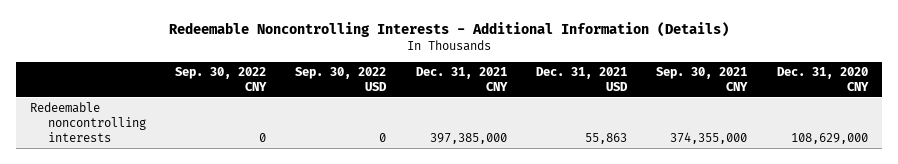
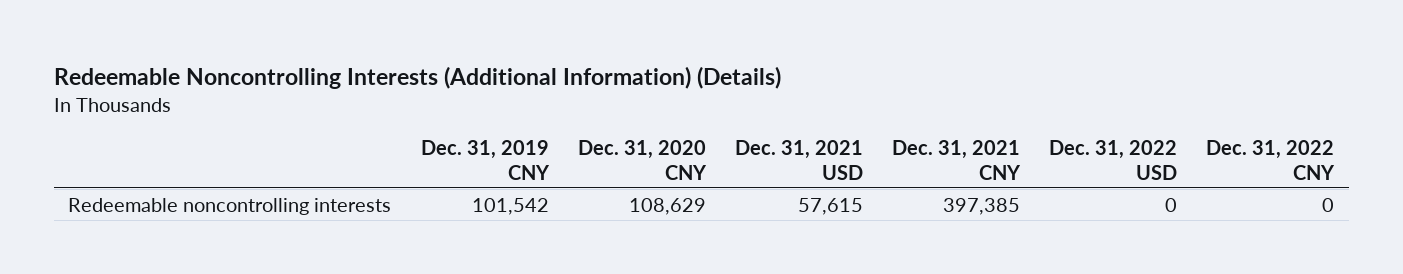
- Redeemable Noncontrolling Interests - Additional Information (Details)
+ Redeemable Noncontrolling Interests (Additional Information) (Details)
- | Sep. 30, 2022 CNY | Sep. 30, 2022 USD | Dec. 31, 2021 CNY | Dec. 31, 2021 USD | Sep. 30, 2021 CNY | Dec. 31, 2020 CNY
+ | Dec. 31, 2019 CNY | Dec. 31, 2020 CNY | Dec. 31, 2021 USD | Dec. 31, 2021 CNY | Dec. 31, 2022 USD | Dec. 31, 2022 CNY
- Redeemable noncontrolling interests | 0 | 0 | 397,385,000 | 55,863 | 374,355,000 | 108,629,000
+ Redeemable noncontrolling interests | 101,542 | 108,629 | 57,615 | 397,385 | 0 | 0

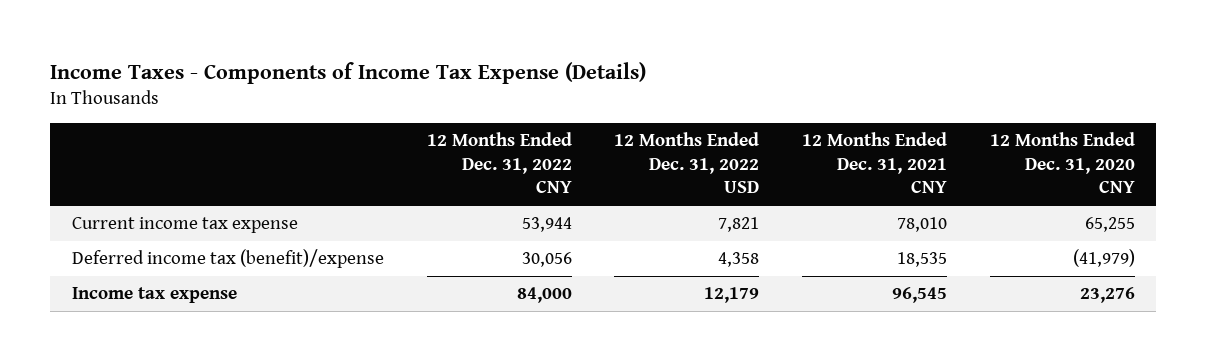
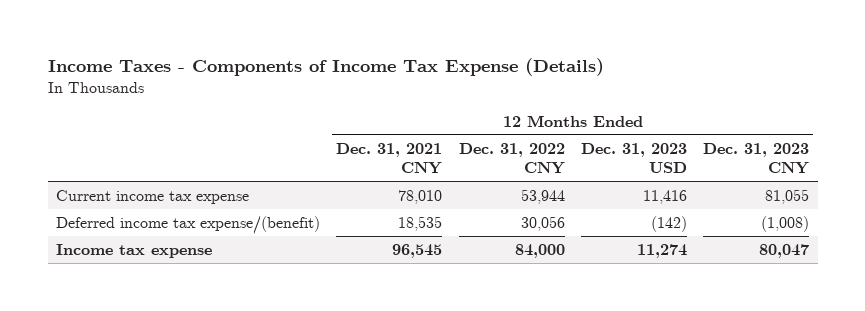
- | 12 Months Ended Dec. 31, 2022 CNY | 12 Months Ended Dec. 31, 2022 USD | 12 Months Ended Dec. 31, 2021 CNY | 12 Months Ended Dec. 31, 2020 CNY
+ | 12 Months Ended Dec. 31, 2021 CNY | 12 Months Ended Dec. 31, 2022 CNY | 12 Months Ended Dec. 31, 2023 USD | 12 Months Ended Dec. 31, 2023 CNY
- Deferred income tax (benefit)/expense | 30,056 | 4,358 | 18,535 | (41,979)
+ Deferred income tax expense/(benefit) | 18,535 | 30,056 | (142) | (1,008)

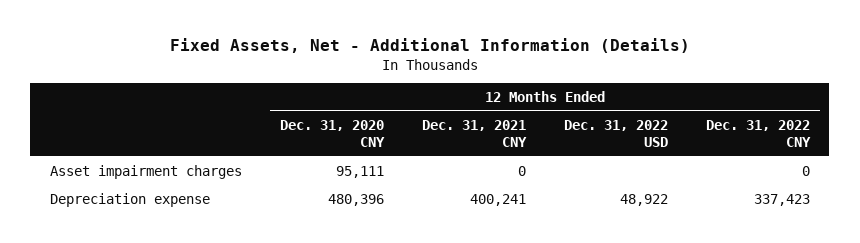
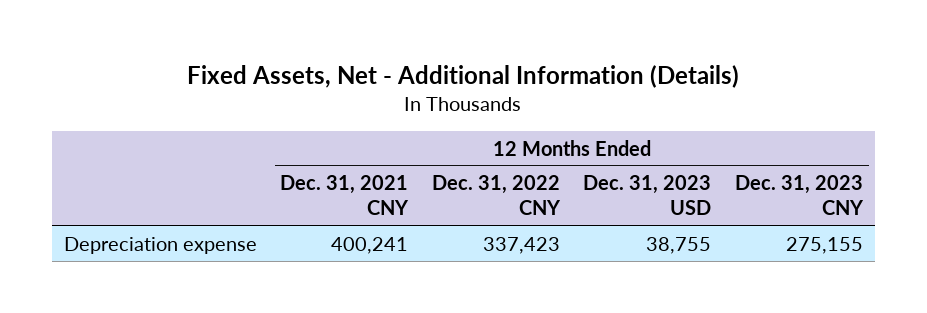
- | 12 Months Ended Dec. 31, 2020 CNY | 12 Months Ended Dec. 31, 2021 CNY | 12 Months Ended Dec. 31, 2022 USD | 12 Months Ended Dec. 31, 2022 CNY
+ | 12 Months Ended Dec. 31, 2021 CNY | 12 Months Ended Dec. 31, 2022 CNY | 12 Months Ended Dec. 31, 2023 USD | 12 Months Ended Dec. 31, 2023 CNY
- Asset impairment charges | 95,111 | 0 | | 0

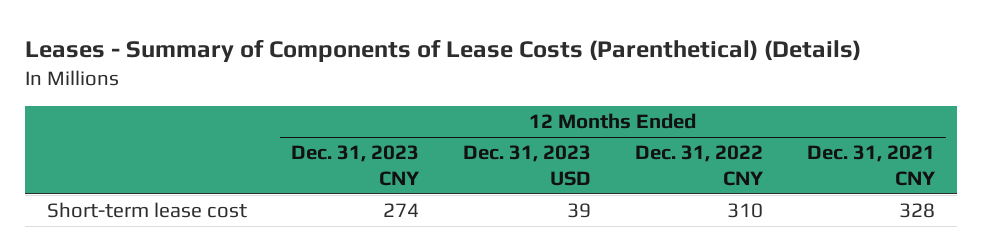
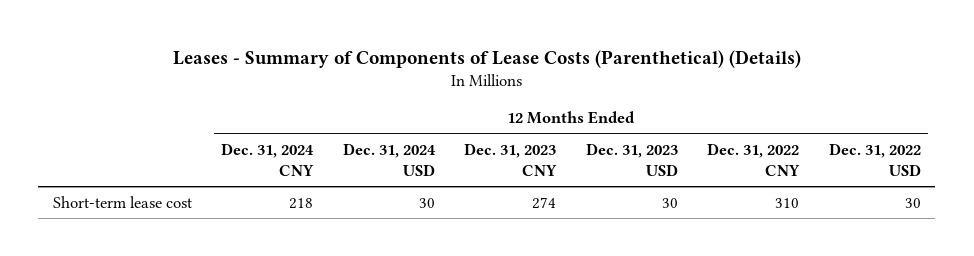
- | 12 Months Ended Dec. 31, 2023 CNY | 12 Months Ended Dec. 31, 2023 USD | 12 Months Ended Dec. 31, 2022 CNY | 12 Months Ended Dec. 31, 2021 CNY
+ | 12 Months Ended Dec. 31, 2024 CNY | 12 Months Ended Dec. 31, 2024 USD | 12 Months Ended Dec. 31, 2023 CNY | 12 Months Ended Dec. 31, 2023 USD | 12 Months Ended Dec. 31, 2022 CNY | 12 Months Ended Dec. 31, 2022 USD
- Short-term lease cost | 274 | 39 | 310 | 328
+ Short-term lease cost | 218 | 30 | 274 | 30 | 310 | 30

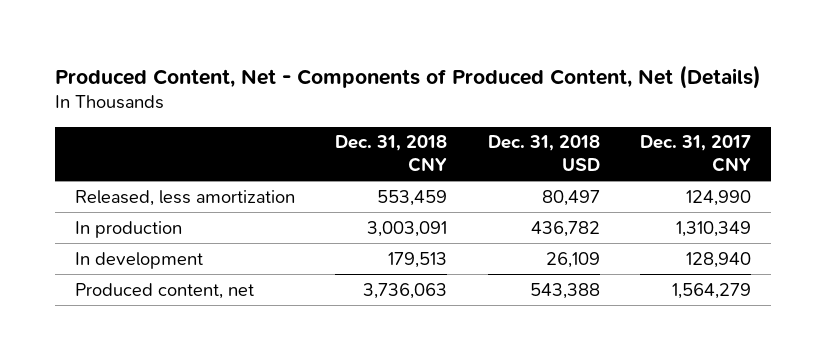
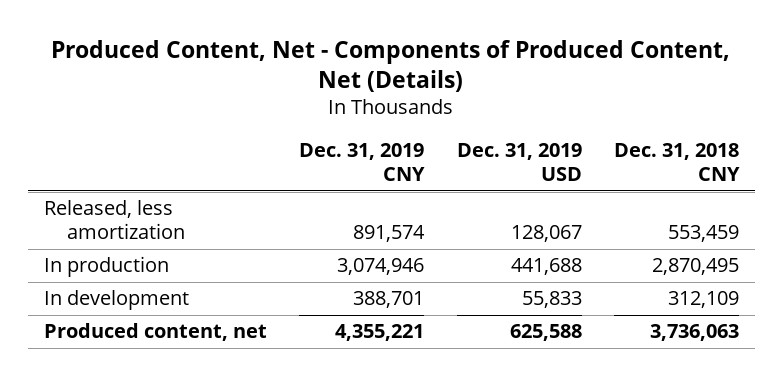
- | Dec. 31, 2018 CNY | Dec. 31, 2018 USD | Dec. 31, 2017 CNY
+ | Dec. 31, 2019 CNY | Dec. 31, 2019 USD | Dec. 31, 2018 CNY
- In production | 3,003,091 | 436,782 | 1,310,349
- In development | 179,513 | 26,109 | 128,940
+ In production | 3,074,946 | 441,688 | 2,870,495
+ In development | 388,701 | 55,833 | 312,109

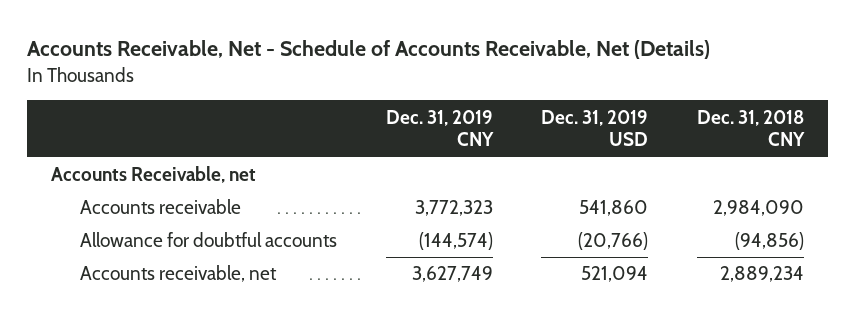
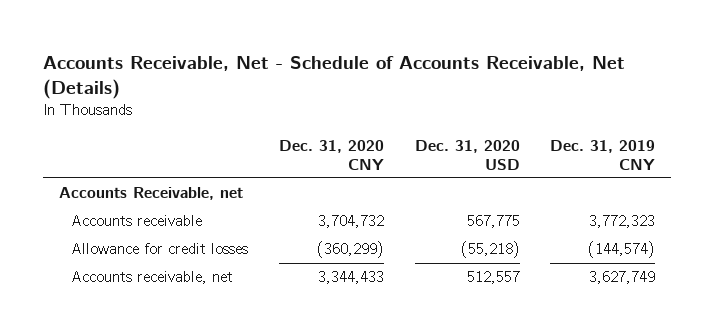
- | Dec. 31, 2019 CNY | Dec. 31, 2019 USD | Dec. 31, 2018 CNY
+ | Dec. 31, 2020 CNY | Dec. 31, 2020 USD | Dec. 31, 2019 CNY
- Allowance for doubtful accounts | (144,574) | (20,766) | (94,856)
+ Allowance for credit losses | (360,299) | (55,218) | (144,574)

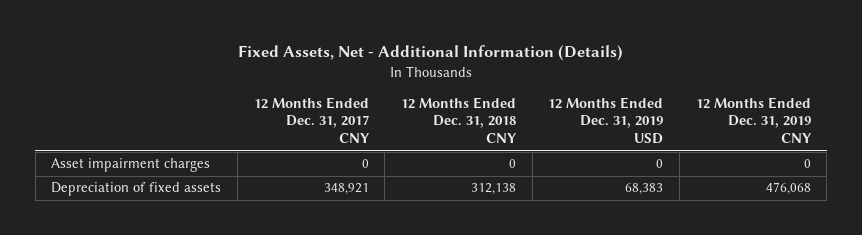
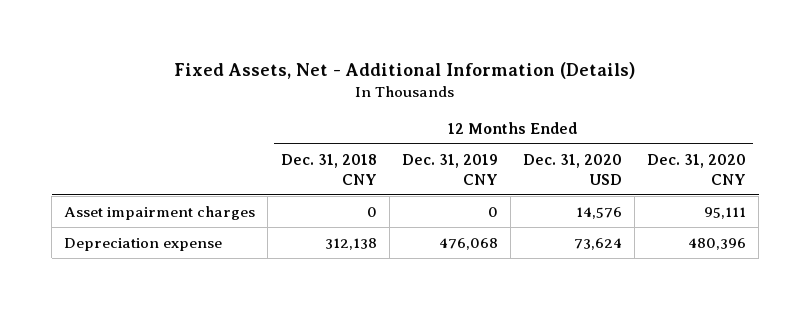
- | 12 Months Ended Dec. 31, 2017 CNY | 12 Months Ended Dec. 31, 2018 CNY | 12 Months Ended Dec. 31, 2019 USD | 12 Months Ended Dec. 31, 2019 CNY
+ | 12 Months Ended Dec. 31, 2018 CNY | 12 Months Ended Dec. 31, 2019 CNY | 12 Months Ended Dec. 31, 2020 USD | 12 Months Ended Dec. 31, 2020 CNY
- Depreciation of fixed assets | 348,921 | 312,138 | 68,383 | 476,068
+ Depreciation expense | 312,138 | 476,068 | 73,624 | 480,396

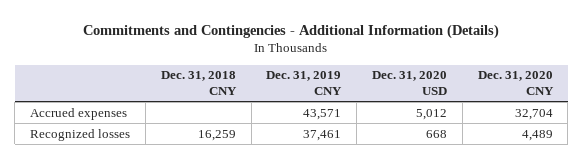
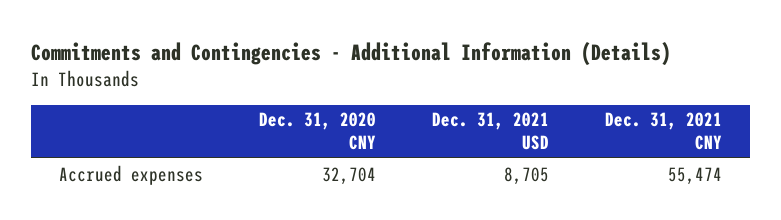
- | Dec. 31, 2018 CNY | Dec. 31, 2019 CNY | Dec. 31, 2020 USD | Dec. 31, 2020 CNY
+ | Dec. 31, 2020 CNY | Dec. 31, 2021 USD | Dec. 31, 2021 CNY
- Recognized losses | 16,259 | 37,461 | 668 | 4,489

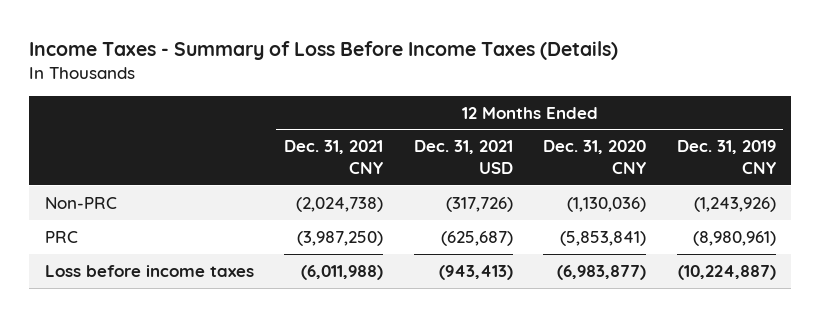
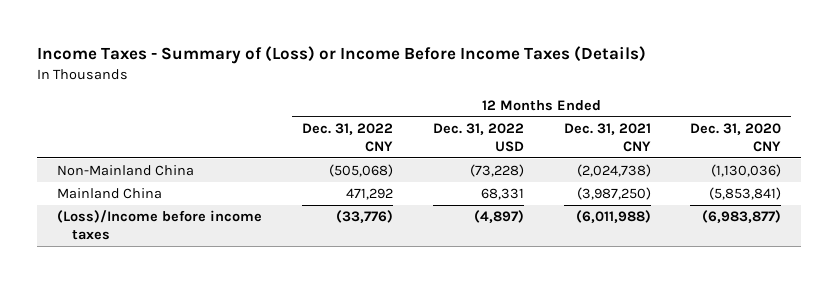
- Income Taxes - Summary of Loss Before Income Taxes (Details)
+ Income Taxes - Summary of (Loss) or Income Before Income Taxes (Details)
- | 12 Months Ended Dec. 31, 2021 CNY | 12 Months Ended Dec. 31, 2021 USD | 12 Months Ended Dec. 31, 2020 CNY | 12 Months Ended Dec. 31, 2019 CNY
+ | 12 Months Ended Dec. 31, 2022 CNY | 12 Months Ended Dec. 31, 2022 USD | 12 Months Ended Dec. 31, 2021 CNY | 12 Months Ended Dec. 31, 2020 CNY
- Non-PRC | (2,024,738) | (317,726) | (1,130,036) | (1,243,926)
- PRC | (3,987,250) | (625,687) | (5,853,841) | (8,980,961)
- Loss before income taxes | (6,011,988) | (943,413) | (6,983,877) | (10,224,887)
+ Non-Mainland China | (505,068) | (73,228) | (2,024,738) | (1,130,036)
+ Mainland China | 471,292 | 68,331 | (3,987,250) | (5,853,841)
+ (Loss)/Income before income taxes | (33,776) | (4,897) | (6,011,988) | (6,983,877)

